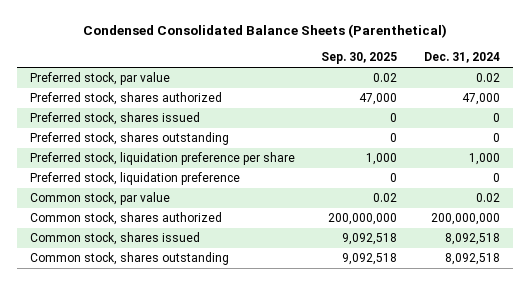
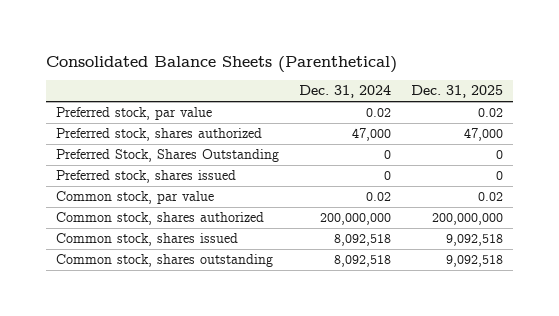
- Condensed Consolidated Balance Sheets (Parenthetical)
+ Consolidated Balance Sheets (Parenthetical)
- | Sep. 30, 2025 | Dec. 31, 2024
+ | Dec. 31, 2024 | Dec. 31, 2025
+ Preferred Stock, Shares Outstanding | 0 | 0
- Preferred stock, shares outstanding | 0 | 0
- Preferred stock, liquidation preference per share | 1,000 | 1,000
- Preferred stock, liquidation preference | 0 | 0

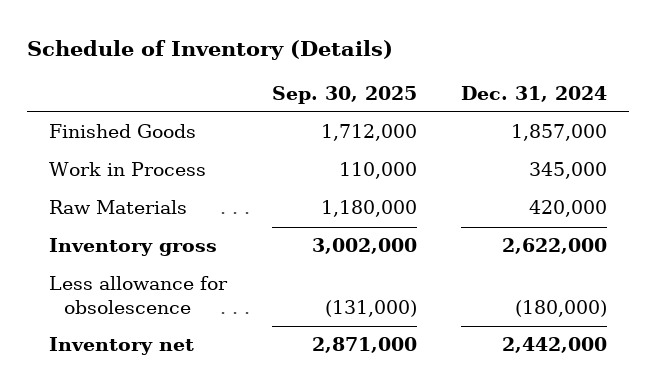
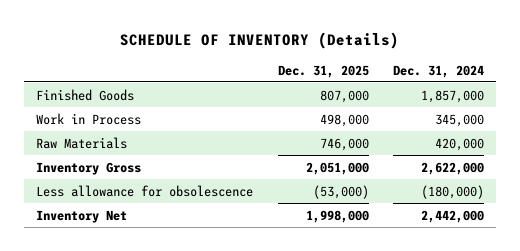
- Schedule of Inventory (Details)
+ SCHEDULE OF INVENTORY (Details)
- | Sep. 30, 2025 | Dec. 31, 2024
+ | Dec. 31, 2025 | Dec. 31, 2024
- Inventory gross | 3,002,000 | 2,622,000
+ Inventory Gross | 2,051,000 | 2,622,000
- Inventory net | 2,871,000 | 2,442,000
+ Inventory Net | 1,998,000 | 2,442,000

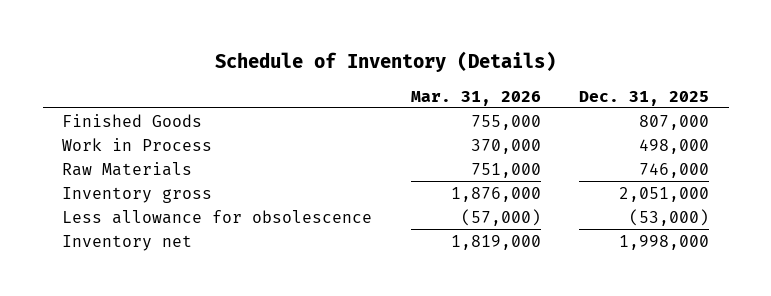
- SCHEDULE OF INVENTORY (Details)
+ Schedule of Inventory (Details)
- | Dec. 31, 2025 | Dec. 31, 2024
+ | Mar. 31, 2026 | Dec. 31, 2025
- Inventory Gross | 2,051,000 | 2,622,000
+ Inventory gross | 1,876,000 | 2,051,000
- Inventory Net | 1,998,000 | 2,442,000
+ Inventory net | 1,819,000 | 1,998,000

